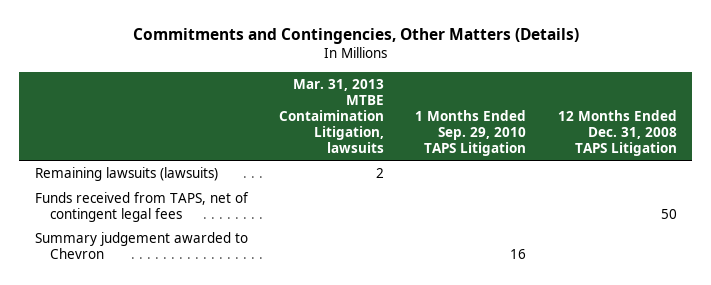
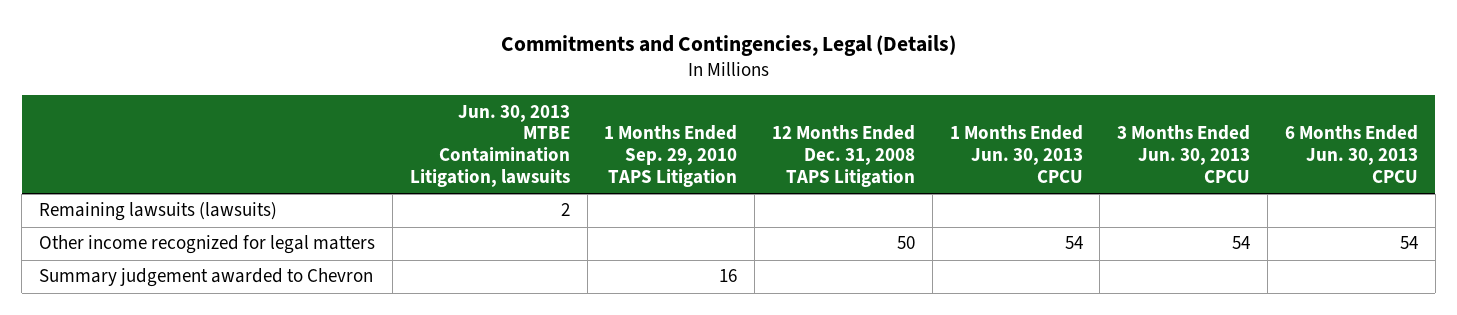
- Commitments and Contingencies, Other Matters (Details)
+ Commitments and Contingencies, Legal (Details)
- | Mar. 31, 2013 MTBE Contaimination Litigation, lawsuits | 1 Months Ended Sep. 29, 2010 TAPS Litigation | 12 Months Ended Dec. 31, 2008 TAPS Litigation
+ | Jun. 30, 2013 MTBE Contaimination Litigation, lawsuits | 1 Months Ended Sep. 29, 2010 TAPS Litigation | 12 Months Ended Dec. 31, 2008 TAPS Litigation | 1 Months Ended Jun. 30, 2013 CPCU | 3 Months Ended Jun. 30, 2013 CPCU | 6 Months Ended Jun. 30, 2013 CPCU
- Funds received from TAPS, net of contingent legal fees | | | 50
+ Other income recognized for legal matters | | | 50 | 54 | 54 | 54

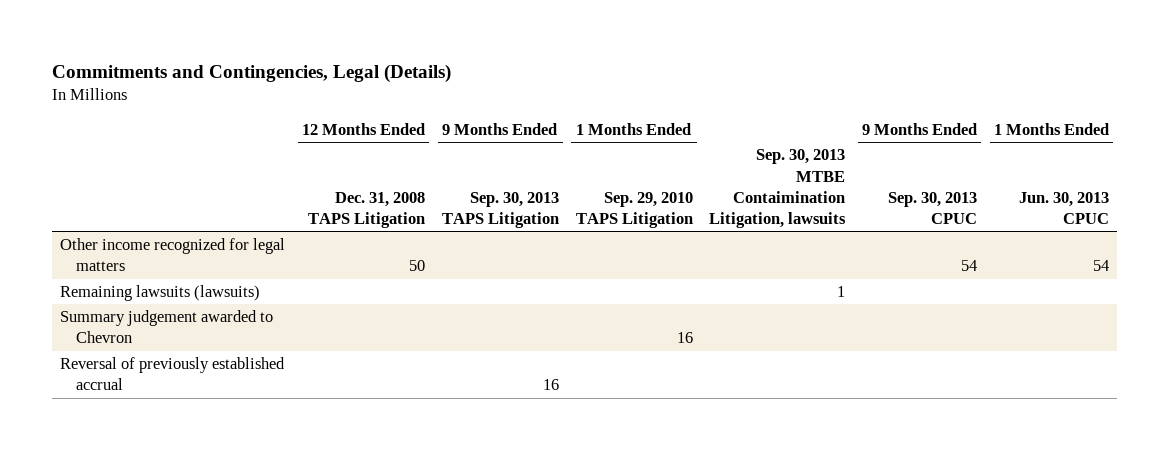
- | Jun. 30, 2013 MTBE Contaimination Litigation, lawsuits | 1 Months Ended Sep. 29, 2010 TAPS Litigation | 12 Months Ended Dec. 31, 2008 TAPS Litigation | 1 Months Ended Jun. 30, 2013 CPCU | 3 Months Ended Jun. 30, 2013 CPCU | 6 Months Ended Jun. 30, 2013 CPCU
+ | 12 Months Ended Dec. 31, 2008 TAPS Litigation | 9 Months Ended Sep. 30, 2013 TAPS Litigation | 1 Months Ended Sep. 29, 2010 TAPS Litigation | Sep. 30, 2013 MTBE Contaimination Litigation, lawsuits | 9 Months Ended Sep. 30, 2013 CPUC | 1 Months Ended Jun. 30, 2013 CPUC
moved down: Remaining lawsuits (lawsuits) | | | | 1 | |
+ Reversal of previously established accrual | | 16 | | | |

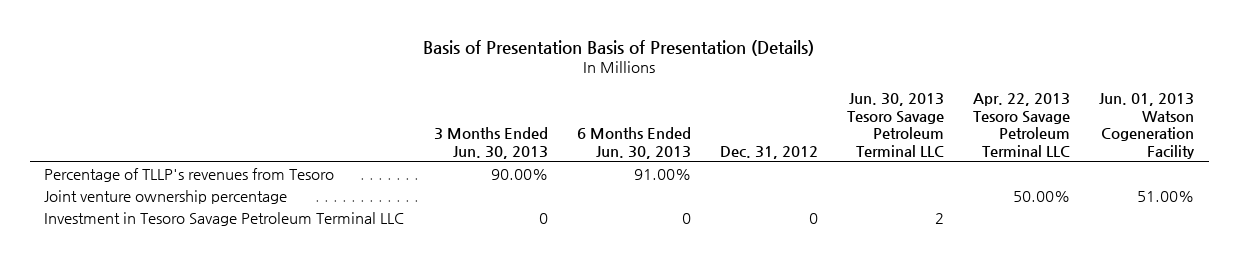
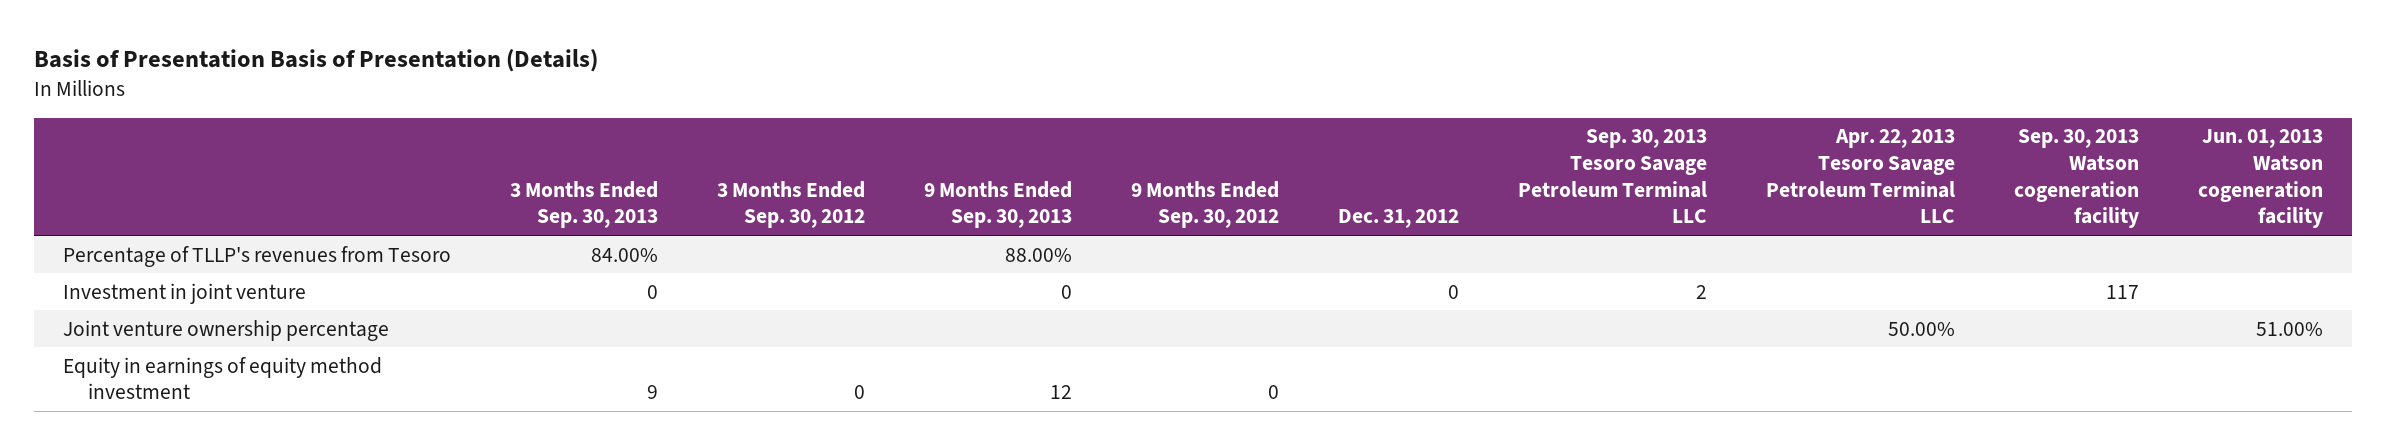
- | 3 Months Ended Jun. 30, 2013 | 6 Months Ended Jun. 30, 2013 | Dec. 31, 2012 | Jun. 30, 2013 Tesoro Savage Petroleum Terminal LLC | Apr. 22, 2013 Tesoro Savage Petroleum Terminal LLC | Jun. 01, 2013 Watson Cogeneration Facility
+ | 3 Months Ended Sep. 30, 2013 | 3 Months Ended Sep. 30, 2012 | 9 Months Ended Sep. 30, 2013 | 9 Months Ended Sep. 30, 2012 | Dec. 31, 2012 | Sep. 30, 2013 Tesoro Savage Petroleum Terminal LLC | Apr. 22, 2013 Tesoro Savage Petroleum Terminal LLC | Sep. 30, 2013 Watson cogeneration facility | Jun. 01, 2013 Watson cogeneration facility
+ Investment in joint venture | 0 | | 0 | | 0 | 2 | | 117 |
- Investment in Tesoro Savage Petroleum Terminal LLC | 0 | 0 | 0 | 2 | |
+ Equity in earnings of equity method investment | 9 | 0 | 12 | 0 | | | | |

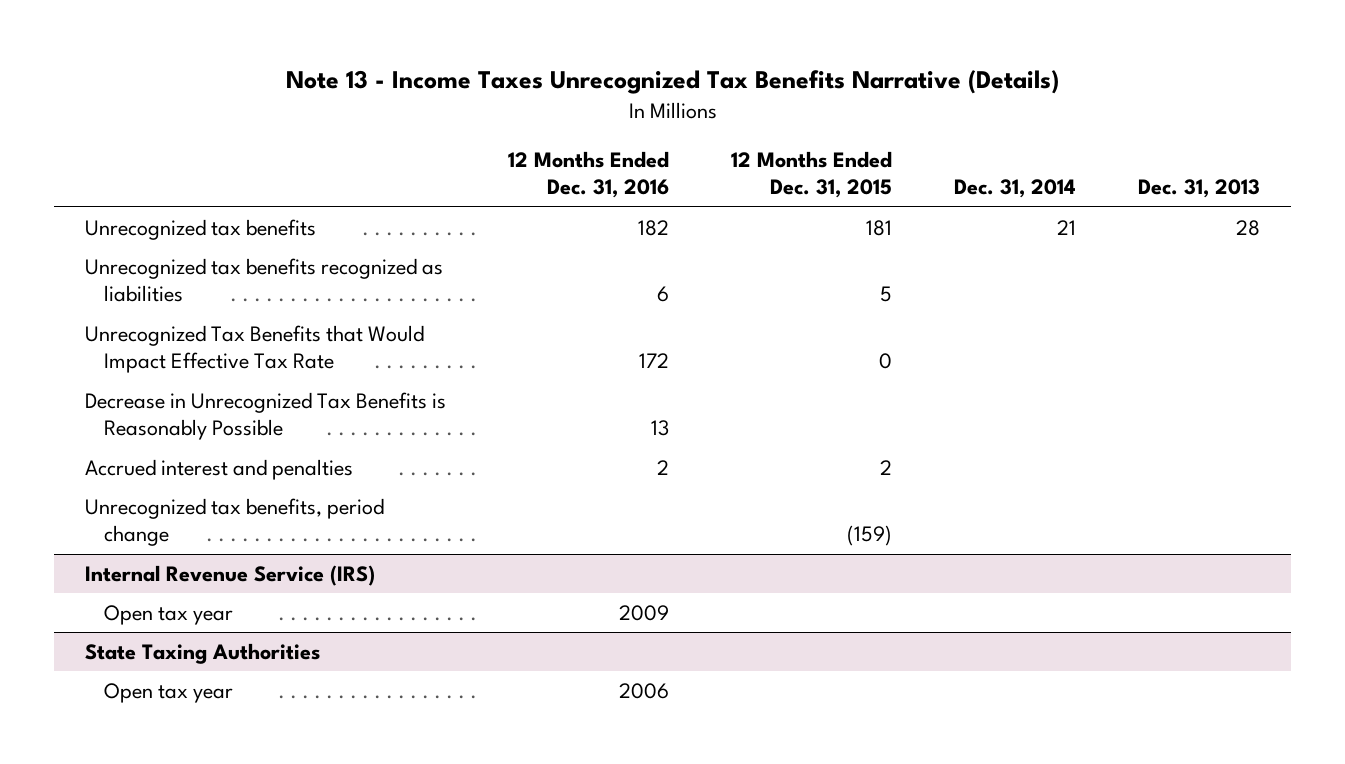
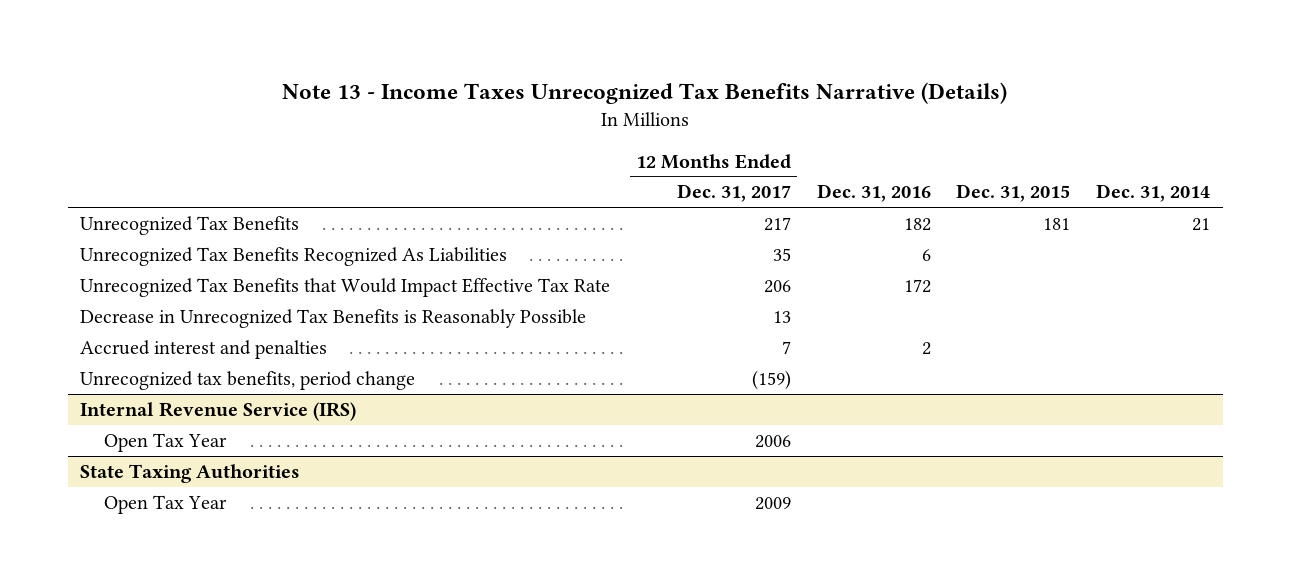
- | 12 Months Ended Dec. 31, 2016 | 12 Months Ended Dec. 31, 2015 | Dec. 31, 2014 | Dec. 31, 2013
+ | 12 Months Ended Dec. 31, 2017 | Dec. 31, 2016 | Dec. 31, 2015 | Dec. 31, 2014
- Unrecognized tax benefits | 182 | 181 | 21 | 28
- Unrecognized tax benefits recognized as liabilities | 6 | 5 | |
+ Unrecognized Tax Benefits | 217 | 182 | 181 | 21
+ Unrecognized Tax Benefits Recognized As Liabilities | 35 | 6 | |
@ Internal Revenue Service (IRS)
- Open tax year | 2009 | | |
+ Open Tax Year | 2006 | | |
@ State Taxing Authorities
- Open tax year | 2006 | | |
+ Open Tax Year | 2009 | | |

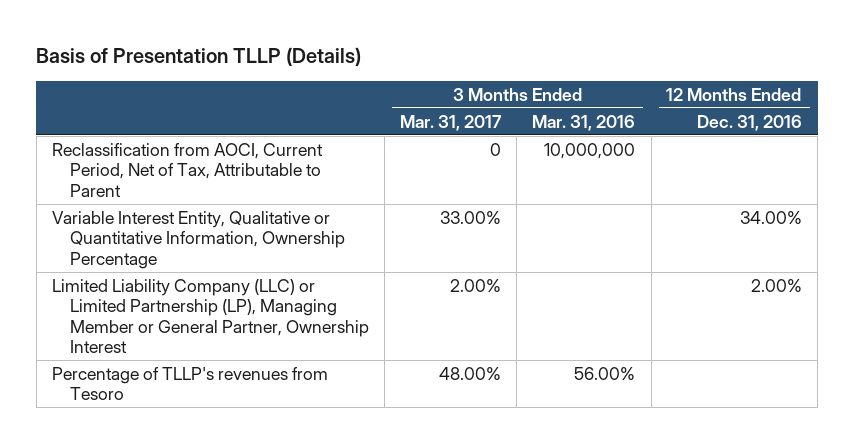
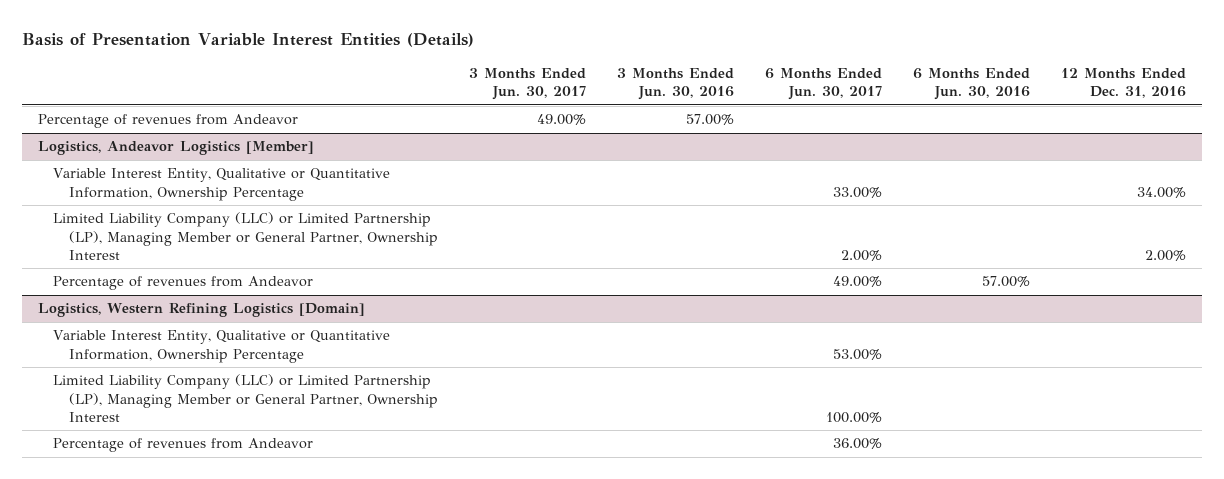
- Basis of Presentation TLLP (Details)
+ Basis of Presentation Variable Interest Entities (Details)
- | 3 Months Ended Mar. 31, 2017 | 3 Months Ended Mar. 31, 2016 | 12 Months Ended Dec. 31, 2016
+ | 3 Months Ended Jun. 30, 2017 | 3 Months Ended Jun. 30, 2016 | 6 Months Ended Jun. 30, 2017 | 6 Months Ended Jun. 30, 2016 | 12 Months Ended Dec. 31, 2016
- Reclassification from AOCI, Current Period, Net of Tax, Attributable to Parent | 0 | 10,000,000 |
- Variable Interest Entity, Qualitative or Quantitative Information, Ownership Percentage | 33.00% | | 34.00%
- Limited Liability Company (LLC) or Limited Partnership (LP), Managing Member or General Partner, Ownership Interest | 2.00% | | 2.00%
- Percentage of TLLP's revenues from Tesoro | 48.00% | 56.00% |
+ Percentage of revenues from Andeavor | 49.00% | 57.00% | | |
+ Logistics, Andeavor Logistics [Member]
+ Variable Interest Entity, Qualitative or Quantitative Information, Ownership Percentage | | | 33.00% | | 34.00%
+ Limited Liability Company (LLC) or Limited Partnership (LP), Managing Member or General Partner, Ownership Interest | | | 2.00% | | 2.00%
+ Percentage of revenues from Andeavor | | | 49.00% | 57.00% |
+ Logistics, Western Refining Logistics [Domain]
+ Variable Interest Entity, Qualitative or Quantitative Information, Ownership Percentage | | | 53.00% | |
+ Limited Liability Company (LLC) or Limited Partnership (LP), Managing Member or General Partner, Ownership Interest | | | 100.00% | |
+ Percentage of revenues from Andeavor | | | 36.00% | |

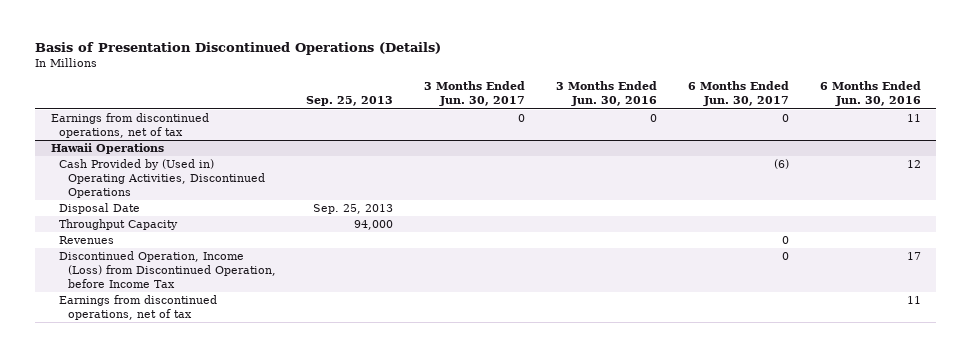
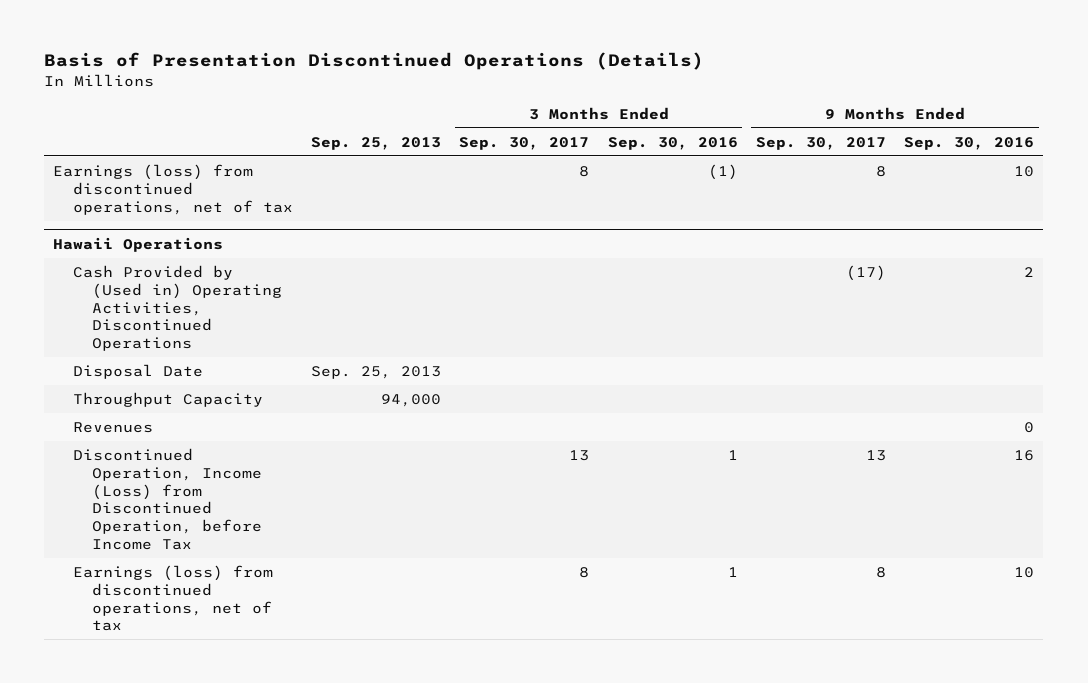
- | Sep. 25, 2013 | 3 Months Ended Jun. 30, 2017 | 3 Months Ended Jun. 30, 2016 | 6 Months Ended Jun. 30, 2017 | 6 Months Ended Jun. 30, 2016
+ | Sep. 25, 2013 | 3 Months Ended Sep. 30, 2017 | 3 Months Ended Sep. 30, 2016 | 9 Months Ended Sep. 30, 2017 | 9 Months Ended Sep. 30, 2016
- Earnings from discontinued operations, net of tax | | 0 | 0 | 0 | 11
+ Earnings (loss) from discontinued operations, net of tax | | 8 | (1) | 8 | 10
@ Hawaii Operations
- Earnings from discontinued operations, net of tax | | | | | 11
+ Earnings (loss) from discontinued operations, net of tax | | 8 | 1 | 8 | 10

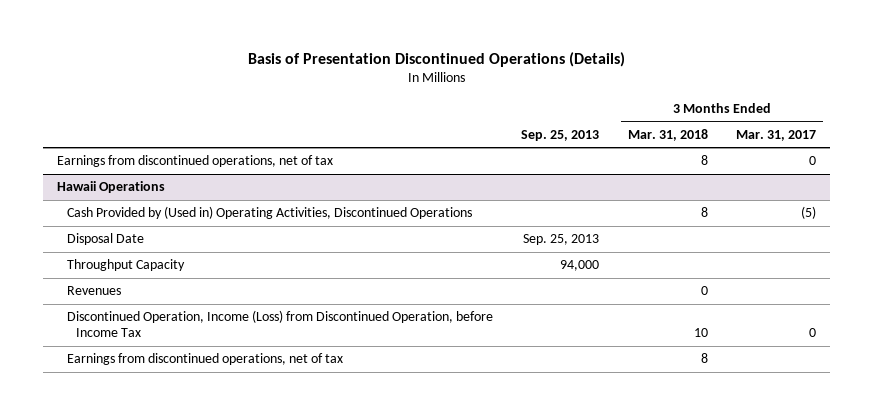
- | Sep. 25, 2013 | 3 Months Ended Sep. 30, 2017 | 3 Months Ended Sep. 30, 2016 | 9 Months Ended Sep. 30, 2017 | 9 Months Ended Sep. 30, 2016
+ | Sep. 25, 2013 | 3 Months Ended Mar. 31, 2018 | 3 Months Ended Mar. 31, 2017
- Earnings (loss) from discontinued operations, net of tax | | 8 | (1) | 8 | 10
+ Earnings from discontinued operations, net of tax | | 8 | 0
@ Hawaii Operations
- Earnings (loss) from discontinued operations, net of tax | | 8 | 1 | 8 | 10
+ Earnings from discontinued operations, net of tax | | 8 |

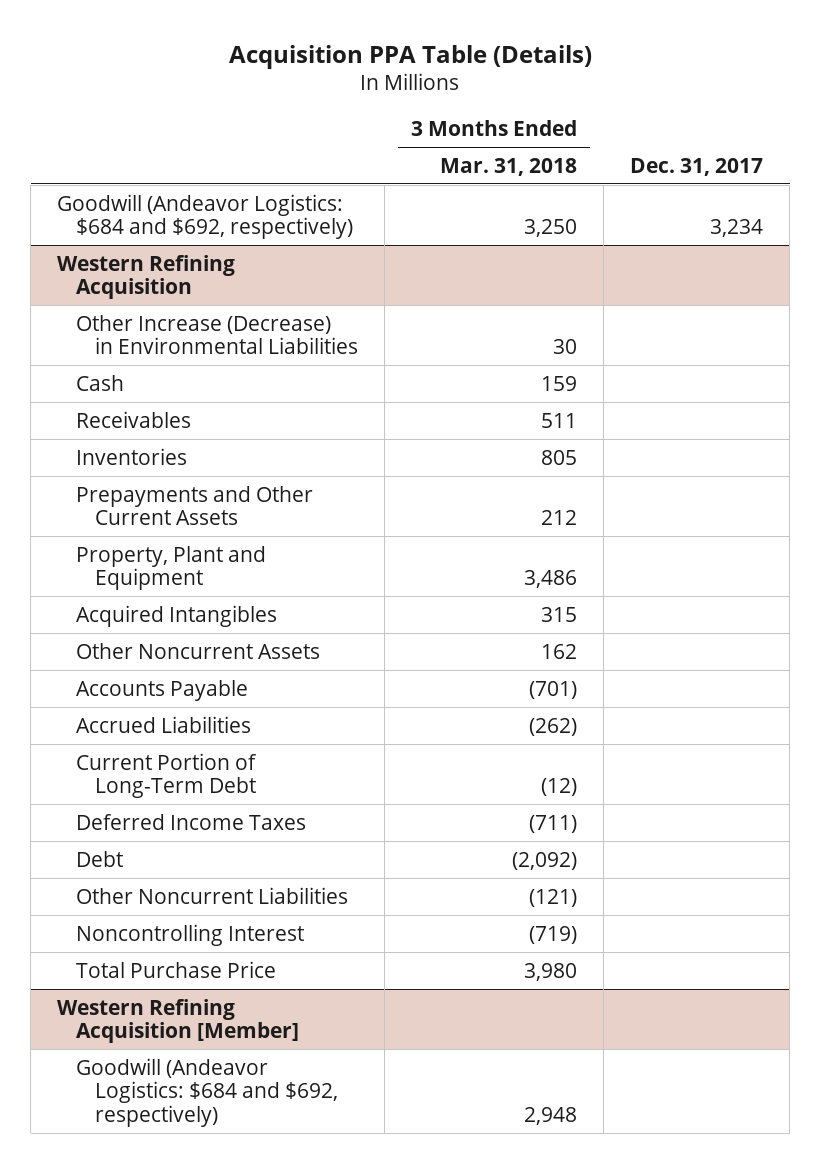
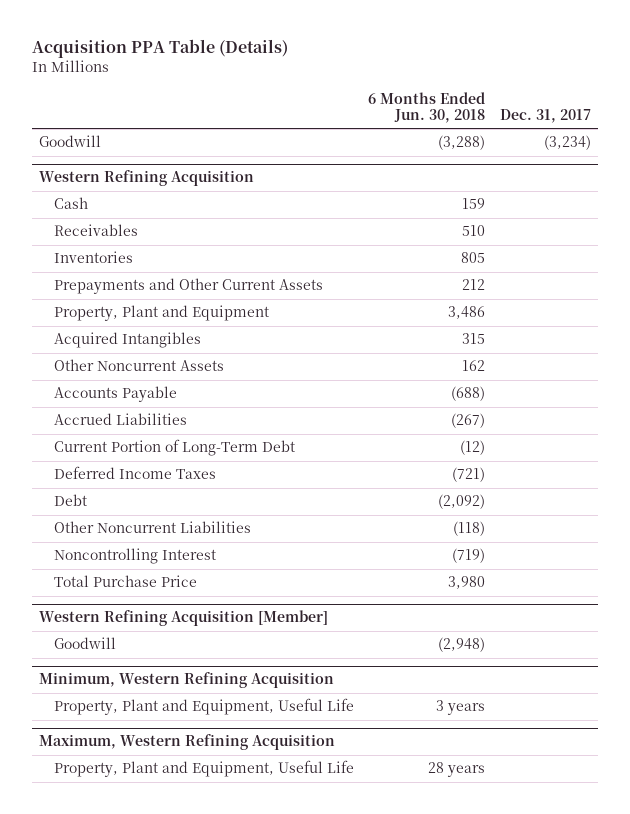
- | 3 Months Ended Mar. 31, 2018 | Dec. 31, 2017
+ | 6 Months Ended Jun. 30, 2018 | Dec. 31, 2017
- Goodwill (Andeavor Logistics: $684 and $692, respectively) | 3,250 | 3,234
+ Goodwill | (3,288) | (3,234)
@ Western Refining Acquisition
- Other Increase (Decrease) in Environmental Liabilities | 30 |
@ Western Refining Acquisition [Member]
- Goodwill (Andeavor Logistics: $684 and $692, respectively) | 2,948 |
+ Goodwill | (2,948) |
+ Minimum, Western Refining Acquisition
+ Property, Plant and Equipment, Useful Life | 3 years |
+ Maximum, Western Refining Acquisition
+ Property, Plant and Equipment, Useful Life | 28 years |

